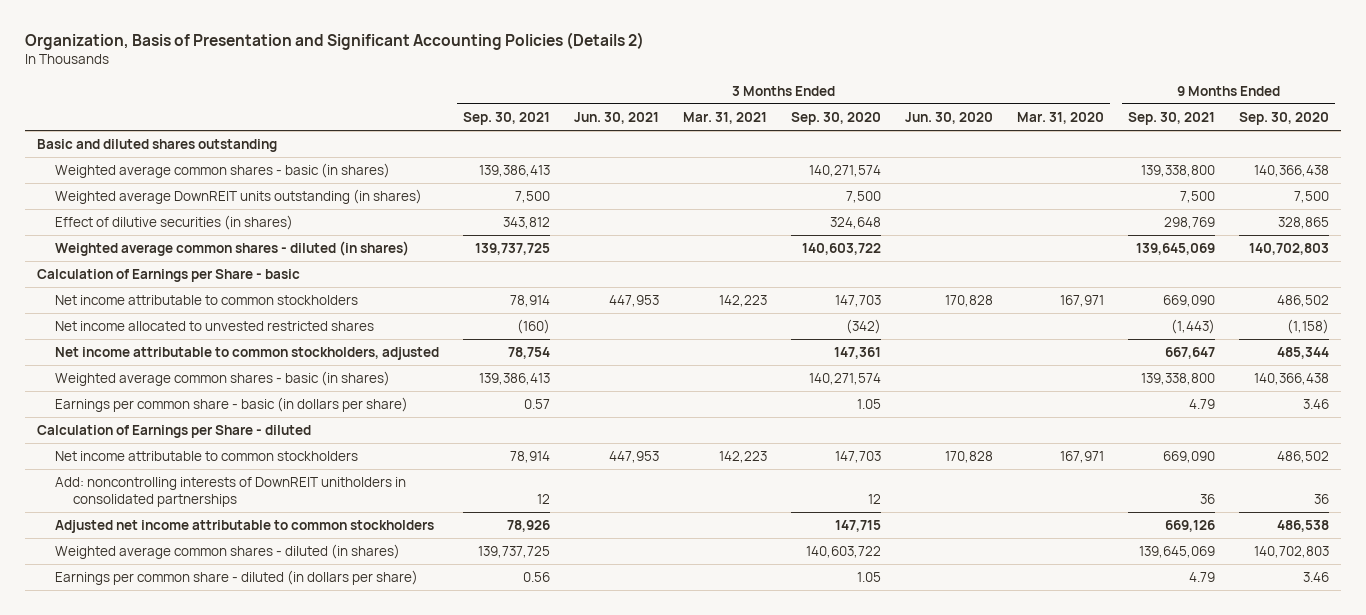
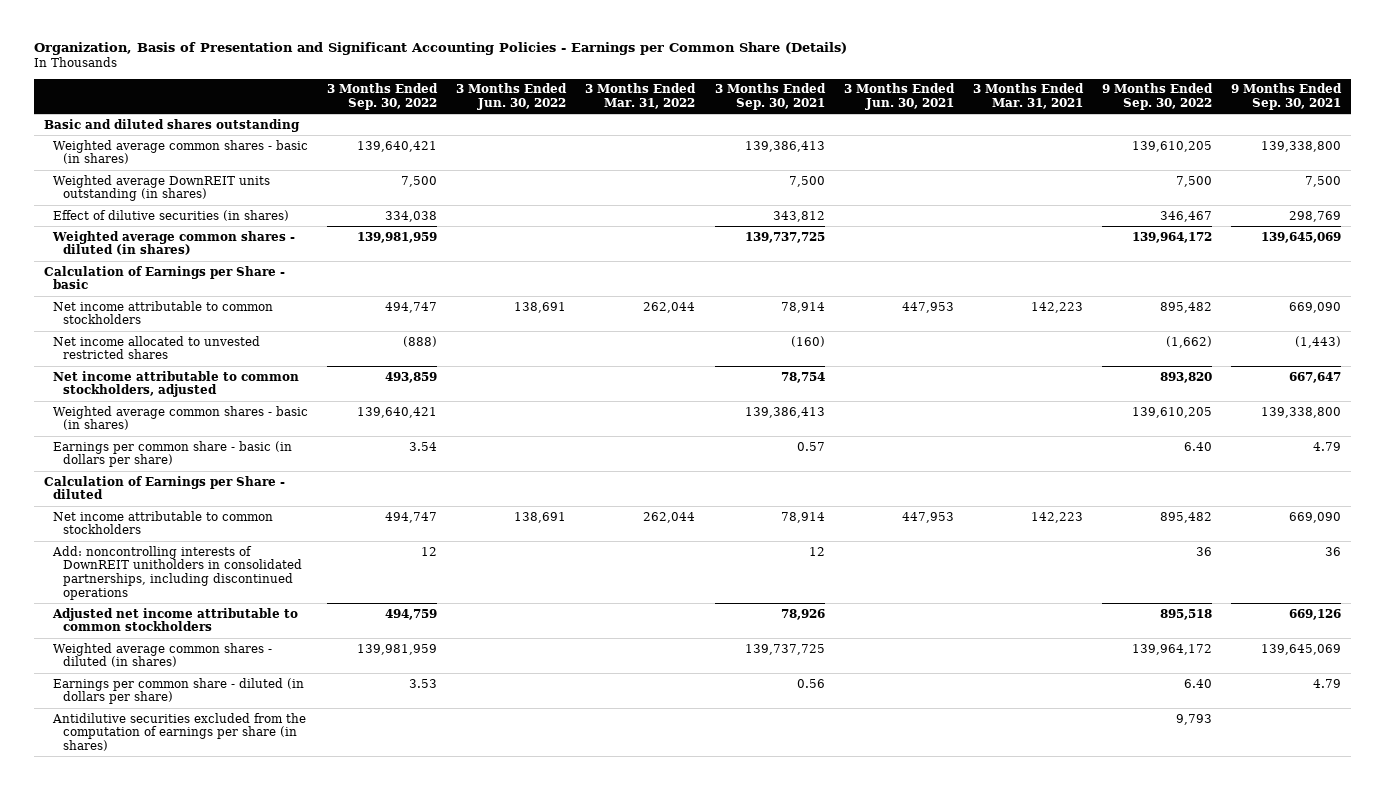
- Organization, Basis of Presentation and Significant Accounting Policies (Details 2)
+ Organization, Basis of Presentation and Significant Accounting Policies - Earnings per Common Share (Details)
- | 3 Months Ended Sep. 30, 2021 | 3 Months Ended Jun. 30, 2021 | 3 Months Ended Mar. 31, 2021 | 3 Months Ended Sep. 30, 2020 | 3 Months Ended Jun. 30, 2020 | 3 Months Ended Mar. 31, 2020 | 9 Months Ended Sep. 30, 2021 | 9 Months Ended Sep. 30, 2020
+ | 3 Months Ended Sep. 30, 2022 | 3 Months Ended Jun. 30, 2022 | 3 Months Ended Mar. 31, 2022 | 3 Months Ended Sep. 30, 2021 | 3 Months Ended Jun. 30, 2021 | 3 Months Ended Mar. 31, 2021 | 9 Months Ended Sep. 30, 2022 | 9 Months Ended Sep. 30, 2021
- Add: noncontrolling interests of DownREIT unitholders in consolidated partnerships | 12 | | | 12 | | | 36 | 36
+ Add: noncontrolling interests of DownREIT unitholders in consolidated partnerships, including discontinued operations | 12 | | | 12 | | | 36 | 36
+ Antidilutive securities excluded from the computation of earnings per share (in shares) | | | | | | | 9,793 |

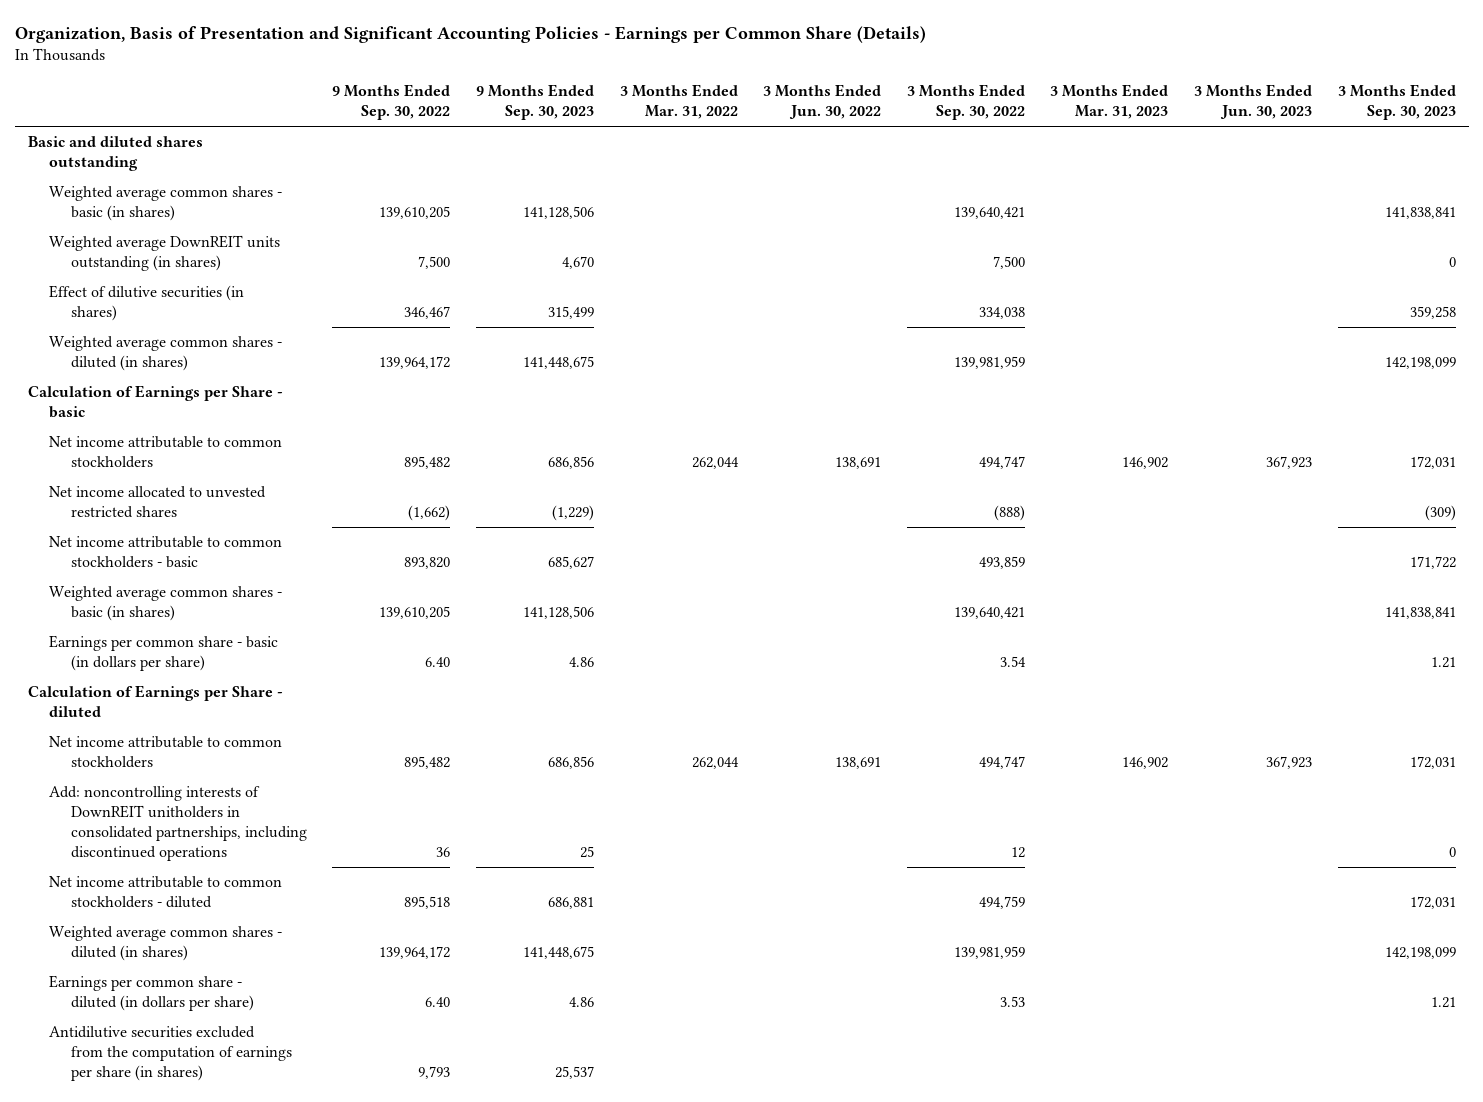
- | 3 Months Ended Sep. 30, 2022 | 3 Months Ended Jun. 30, 2022 | 3 Months Ended Mar. 31, 2022 | 3 Months Ended Sep. 30, 2021 | 3 Months Ended Jun. 30, 2021 | 3 Months Ended Mar. 31, 2021 | 9 Months Ended Sep. 30, 2022 | 9 Months Ended Sep. 30, 2021
+ | 9 Months Ended Sep. 30, 2022 | 9 Months Ended Sep. 30, 2023 | 3 Months Ended Mar. 31, 2022 | 3 Months Ended Jun. 30, 2022 | 3 Months Ended Sep. 30, 2022 | 3 Months Ended Mar. 31, 2023 | 3 Months Ended Jun. 30, 2023 | 3 Months Ended Sep. 30, 2023
- Net income attributable to common stockholders, adjusted | 493,859 | | | 78,754 | | | 893,820 | 667,647
+ Net income attributable to common stockholders - basic | 893,820 | 685,627 | | | 493,859 | | | 171,722
- Adjusted net income attributable to common stockholders | 494,759 | | | 78,926 | | | 895,518 | 669,126
+ Net income attributable to common stockholders - diluted | 895,518 | 686,881 | | | 494,759 | | | 172,031

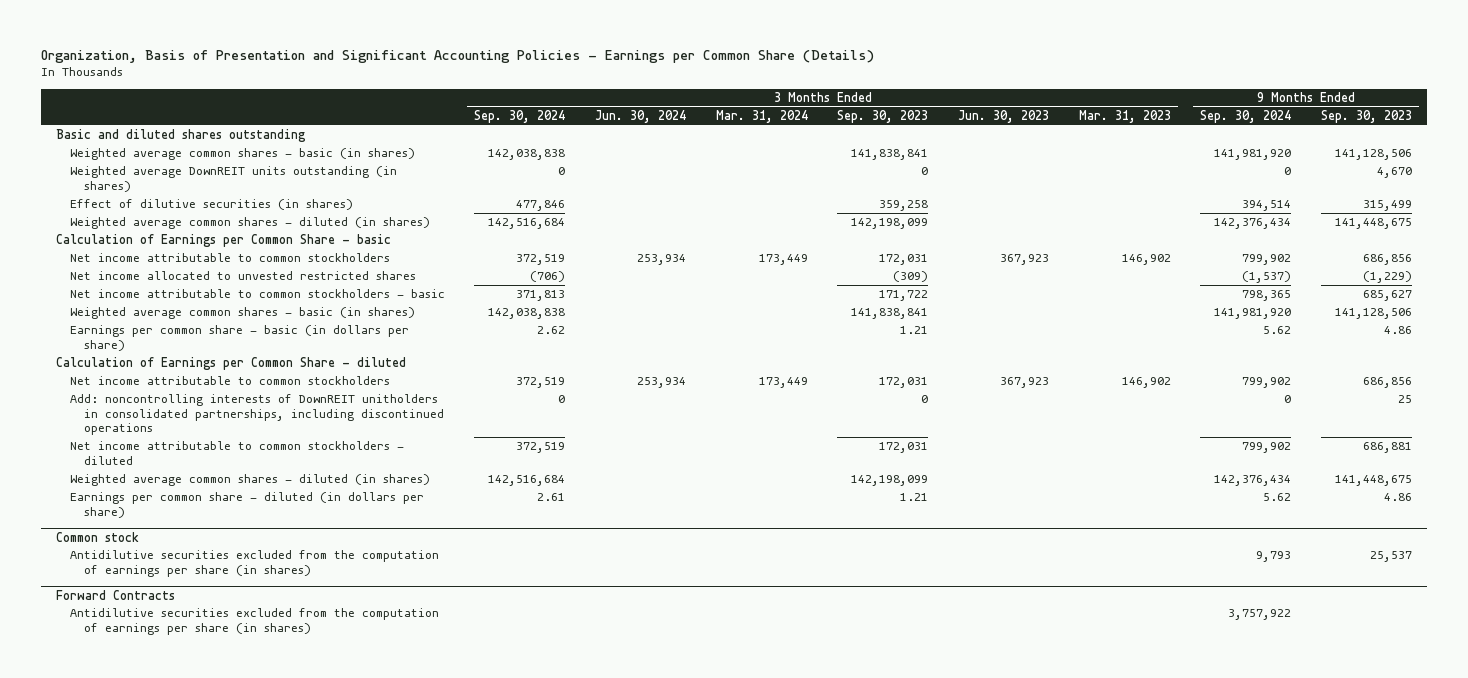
- | 9 Months Ended Sep. 30, 2022 | 9 Months Ended Sep. 30, 2023 | 3 Months Ended Mar. 31, 2022 | 3 Months Ended Jun. 30, 2022 | 3 Months Ended Sep. 30, 2022 | 3 Months Ended Mar. 31, 2023 | 3 Months Ended Jun. 30, 2023 | 3 Months Ended Sep. 30, 2023
+ | 3 Months Ended Sep. 30, 2024 | 3 Months Ended Jun. 30, 2024 | 3 Months Ended Mar. 31, 2024 | 3 Months Ended Sep. 30, 2023 | 3 Months Ended Jun. 30, 2023 | 3 Months Ended Mar. 31, 2023 | 9 Months Ended Sep. 30, 2024 | 9 Months Ended Sep. 30, 2023
- Calculation of Earnings per Share - basic
+ Calculation of Earnings per Common Share - basic
- Calculation of Earnings per Share - diluted
+ Calculation of Earnings per Common Share - diluted
+ Common stock
+ Forward Contracts
+ Antidilutive securities excluded from the computation of earnings per share (in shares) | | | | | | | 3,757,922 |

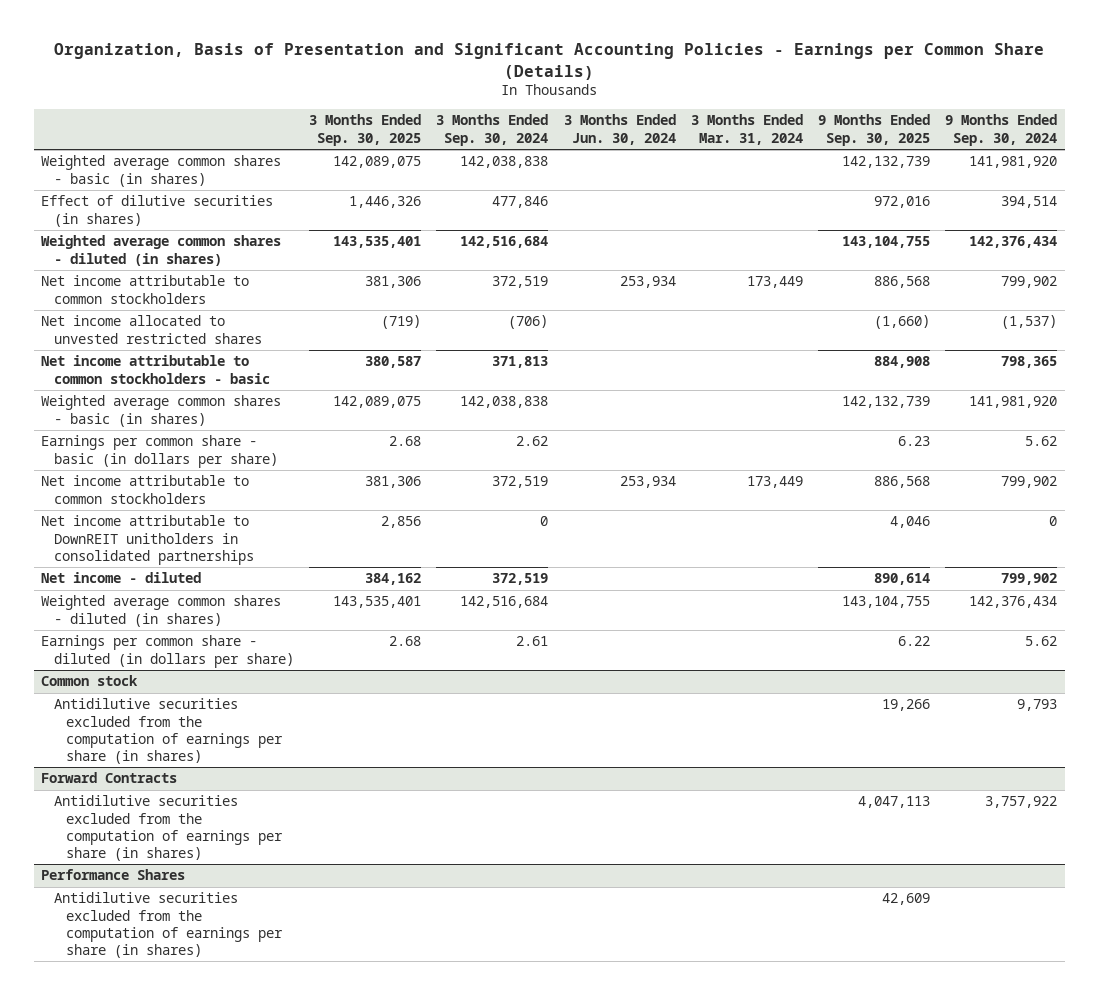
- | 3 Months Ended Sep. 30, 2024 | 3 Months Ended Jun. 30, 2024 | 3 Months Ended Mar. 31, 2024 | 3 Months Ended Sep. 30, 2023 | 3 Months Ended Jun. 30, 2023 | 3 Months Ended Mar. 31, 2023 | 9 Months Ended Sep. 30, 2024 | 9 Months Ended Sep. 30, 2023
+ | 3 Months Ended Sep. 30, 2025 | 3 Months Ended Sep. 30, 2024 | 3 Months Ended Jun. 30, 2024 | 3 Months Ended Mar. 31, 2024 | 9 Months Ended Sep. 30, 2025 | 9 Months Ended Sep. 30, 2024
- Basic and diluted shares outstanding
- Weighted average DownREIT units outstanding (in shares) | 0 | | | 0 | | | 0 | 4,670
- Calculation of Earnings per Common Share - basic
- Calculation of Earnings per Common Share - diluted
- Add: noncontrolling interests of DownREIT unitholders in consolidated partnerships, including discontinued operations | 0 | | | 0 | | | 0 | 25
- Net income attributable to common stockholders - diluted | 372,519 | | | 172,031 | | | 799,902 | 686,881
+ Net income attributable to DownREIT unitholders in consolidated partnerships | 2,856 | 0 | | | 4,046 | 0
+ Net income - diluted | 384,162 | 372,519 | | | 890,614 | 799,902
+ Performance Shares
+ Antidilutive securities excluded from the computation of earnings per share (in shares) | | | | | 42,609 |

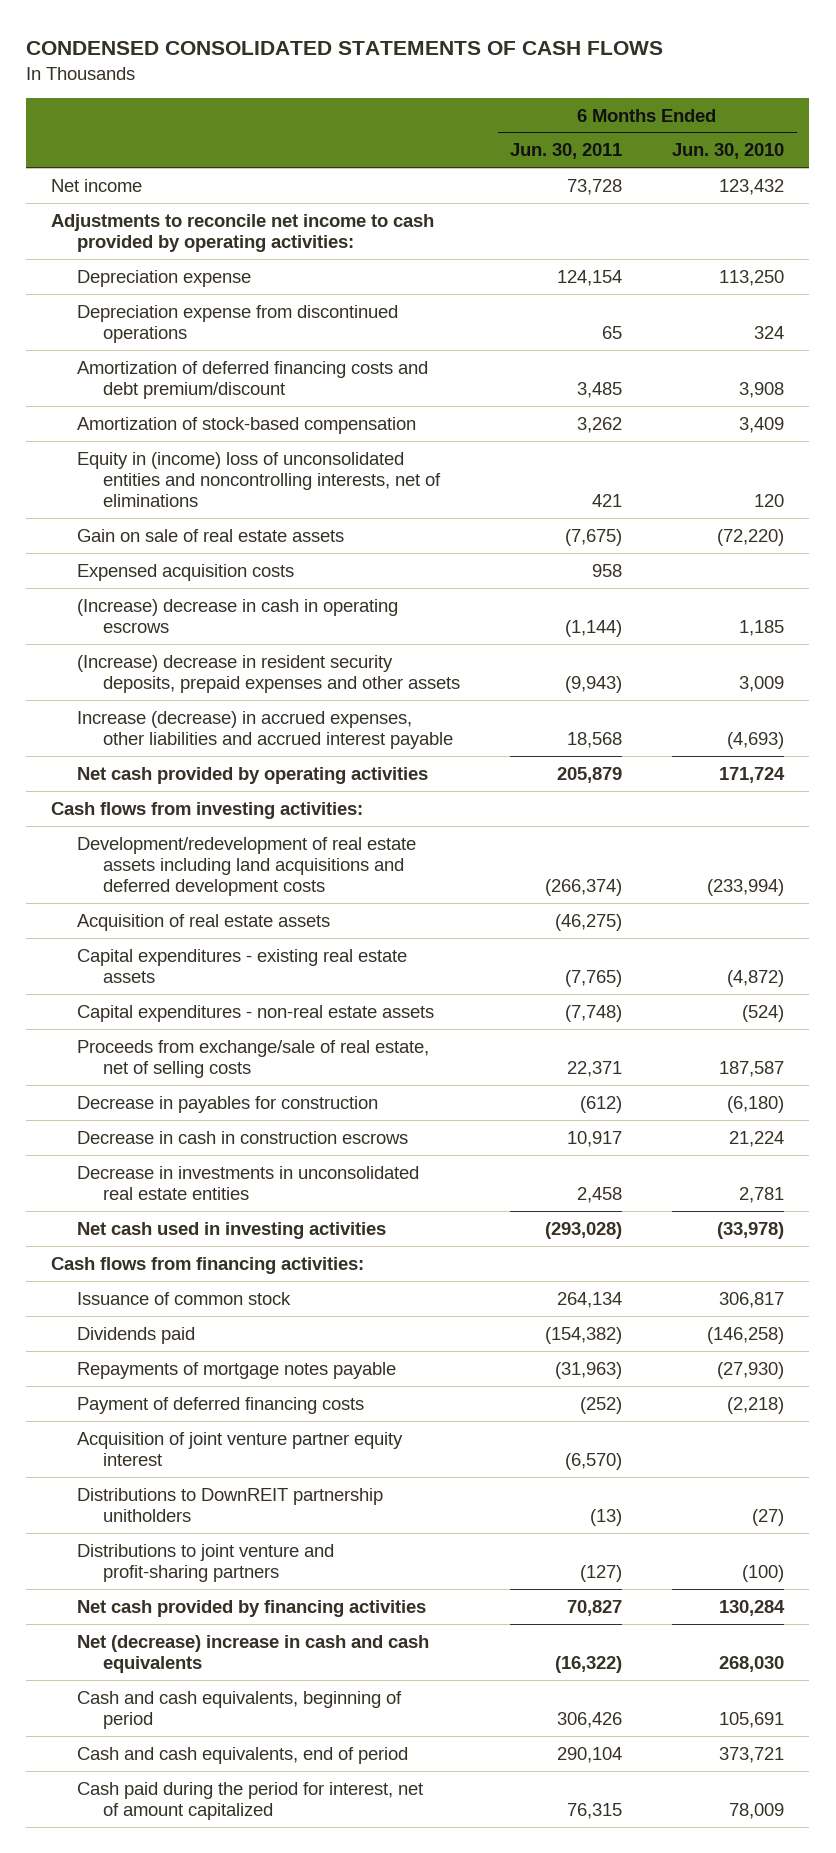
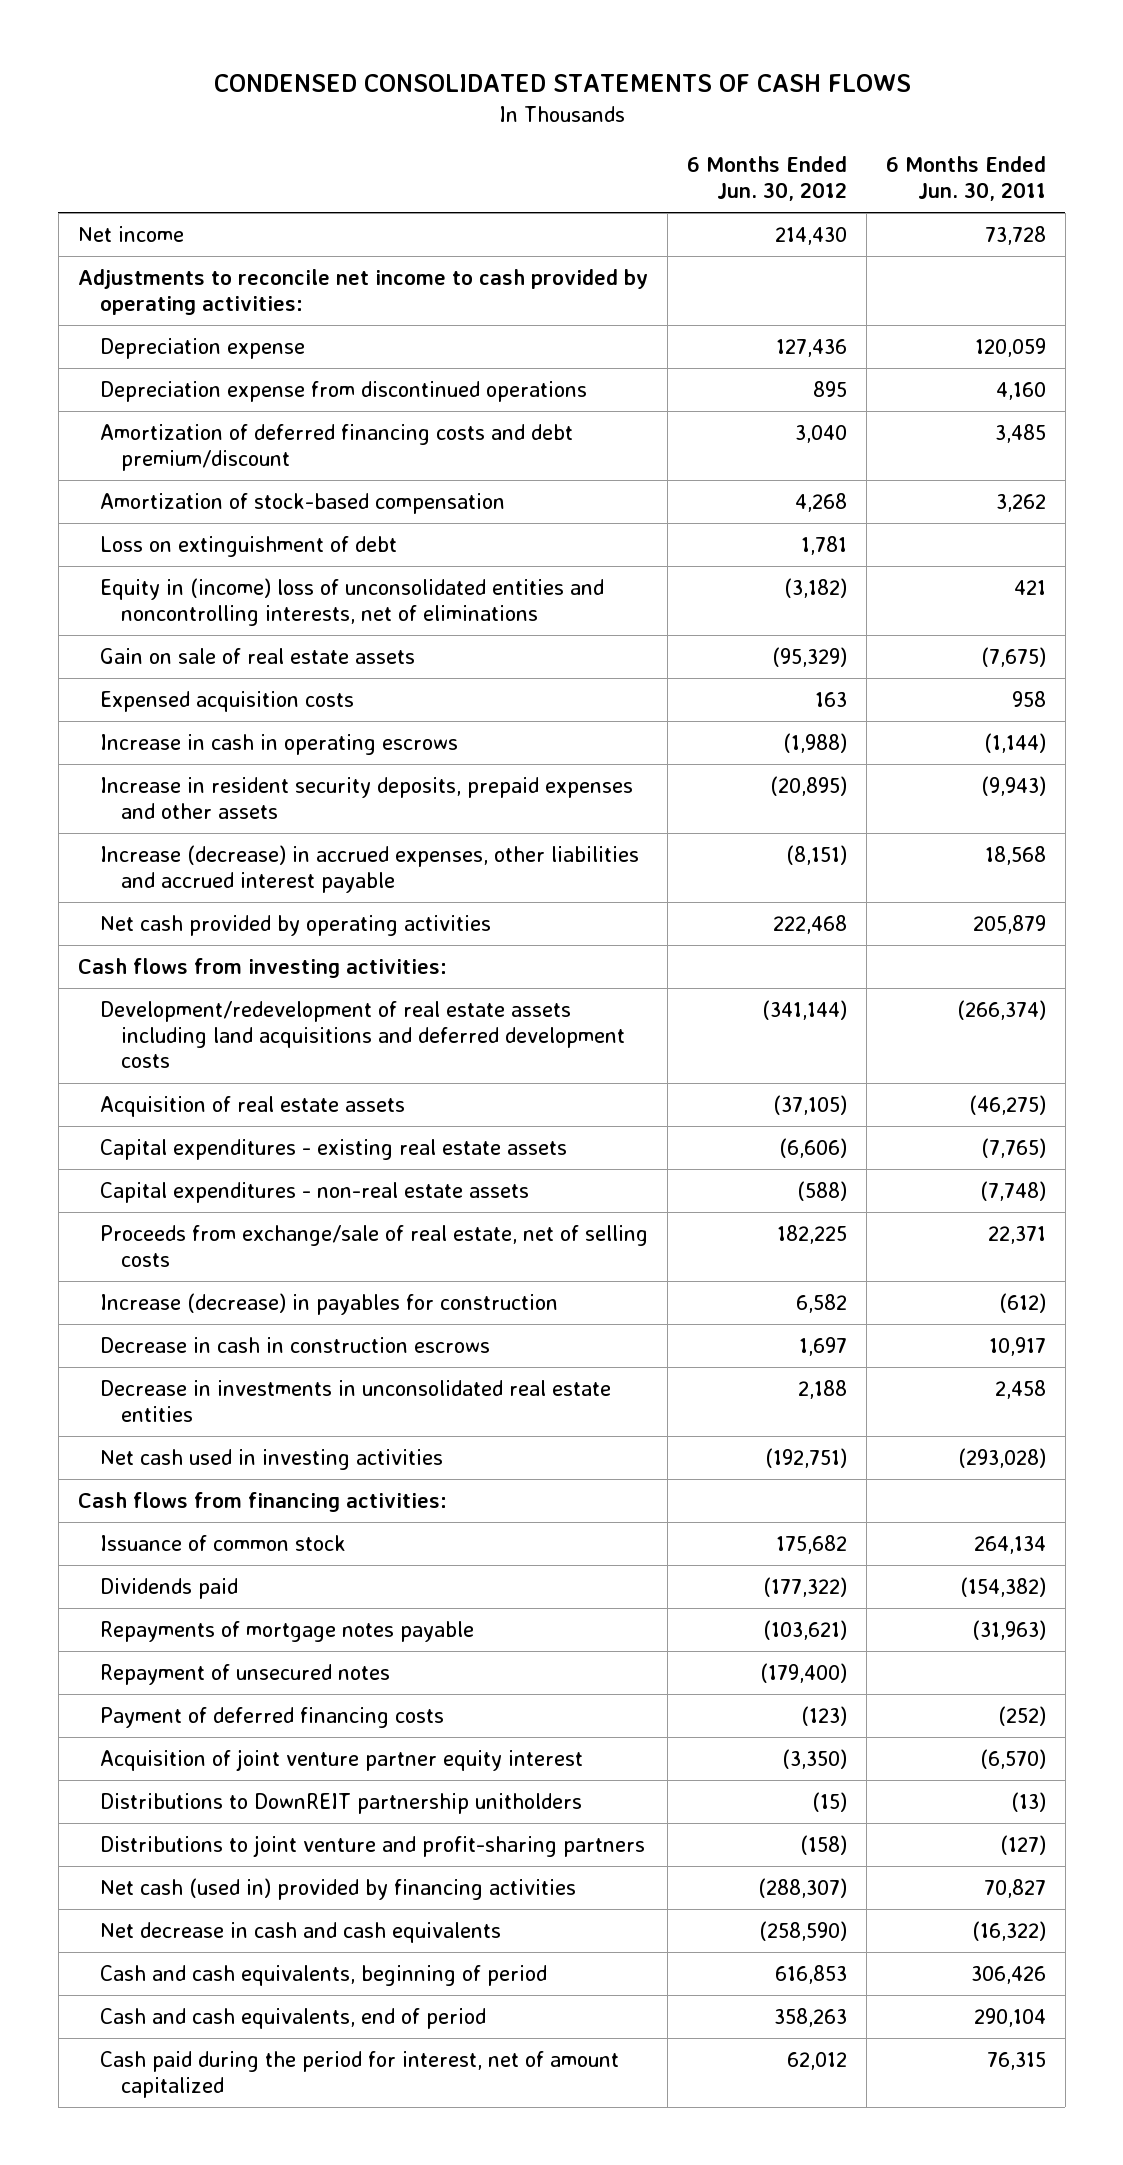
- | 6 Months Ended Jun. 30, 2011 | 6 Months Ended Jun. 30, 2010
+ | 6 Months Ended Jun. 30, 2012 | 6 Months Ended Jun. 30, 2011
- Depreciation expense | 124,154 | 113,250
- Depreciation expense from discontinued operations | 65 | 324
+ Depreciation expense | 127,436 | 120,059
+ Depreciation expense from discontinued operations | 895 | 4,160
+ Loss on extinguishment of debt | 1,781 |
- (Increase) decrease in cash in operating escrows | (1,144) | 1,185
- (Increase) decrease in resident security deposits, prepaid expenses and other assets | (9,943) | 3,009
+ Increase in cash in operating escrows | (1,988) | (1,144)
+ Increase in resident security deposits, prepaid expenses and other assets | (20,895) | (9,943)
- Decrease in payables for construction | (612) | (6,180)
+ Increase (decrease) in payables for construction | 6,582 | (612)
+ Repayment of unsecured notes | (179,400) |
- Net cash provided by financing activities | 70,827 | 130,284
- Net (decrease) increase in cash and cash equivalents | (16,322) | 268,030
+ Net cash (used in) provided by financing activities | (288,307) | 70,827
+ Net decrease in cash and cash equivalents | (258,590) | (16,322)

